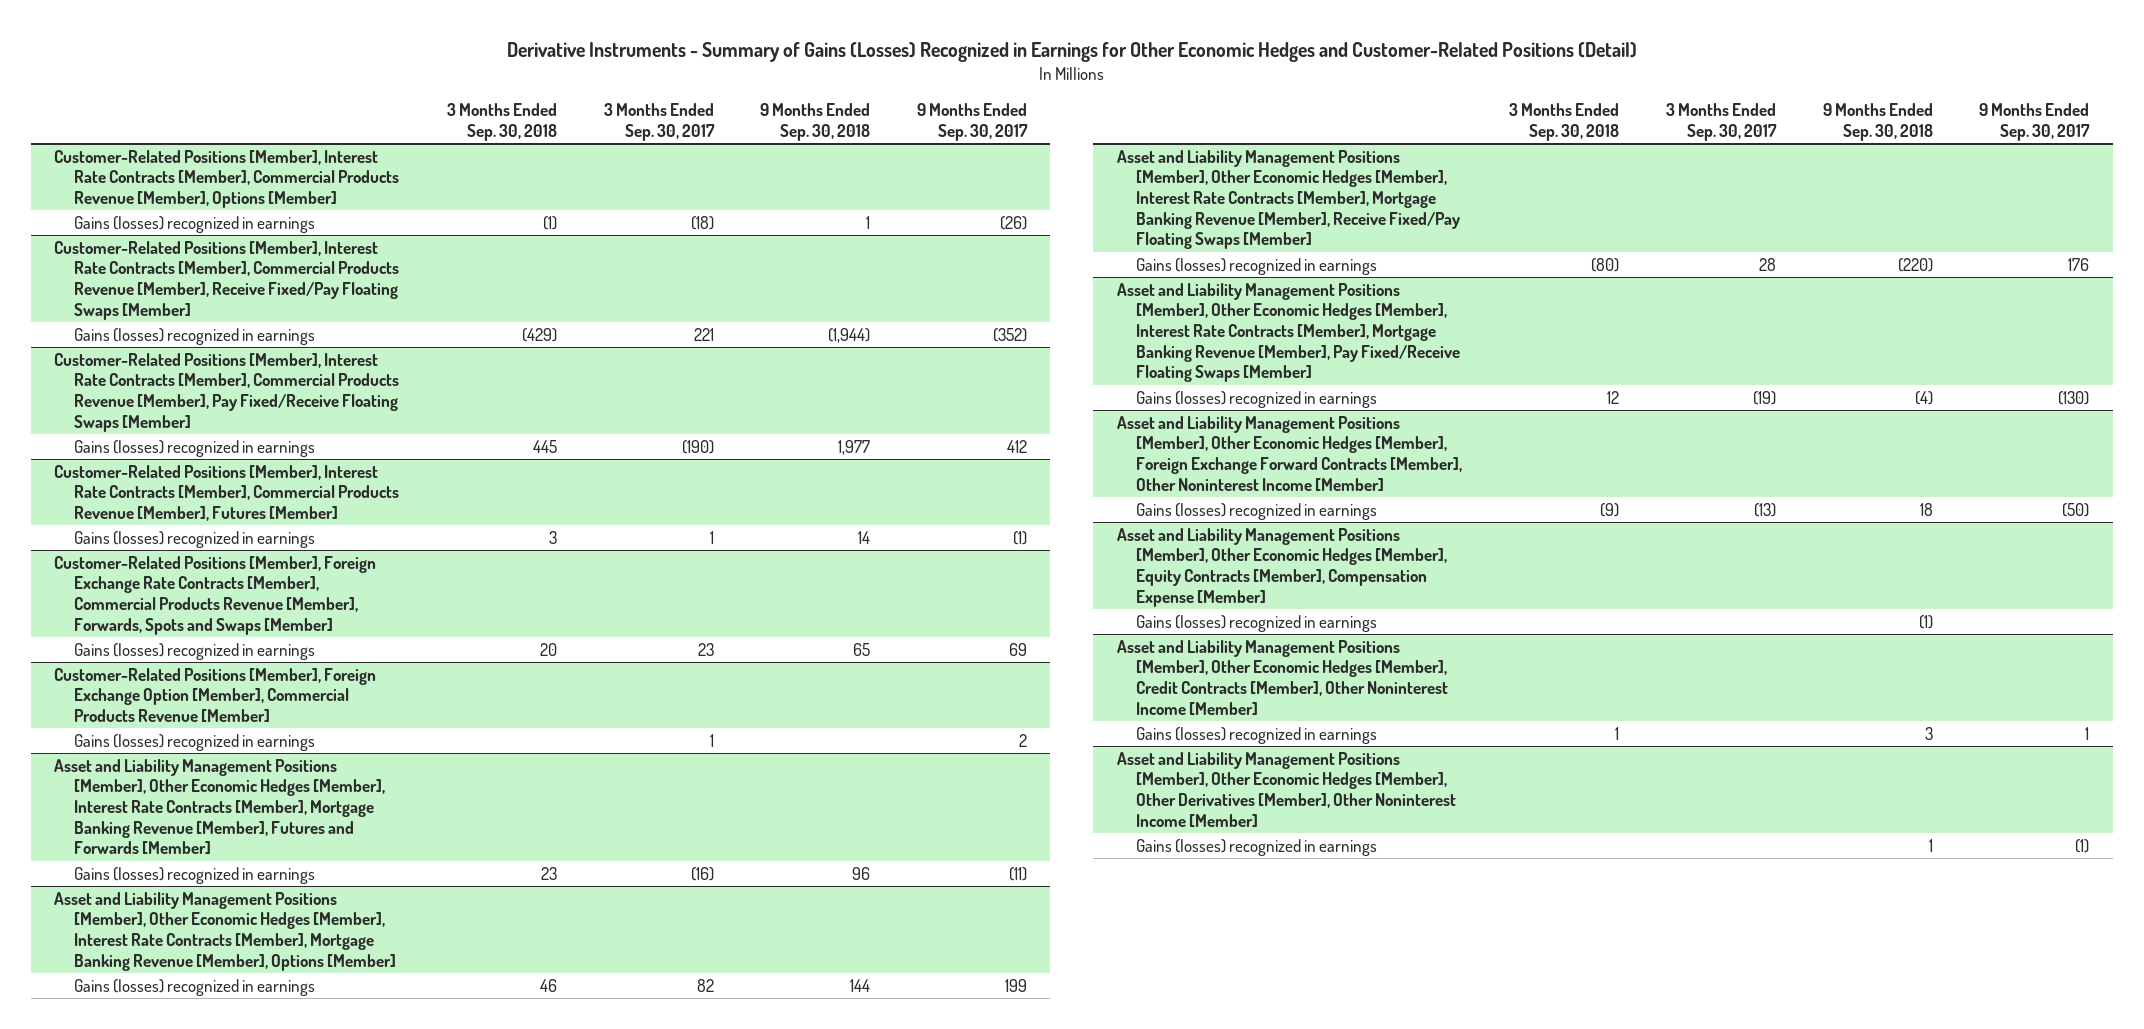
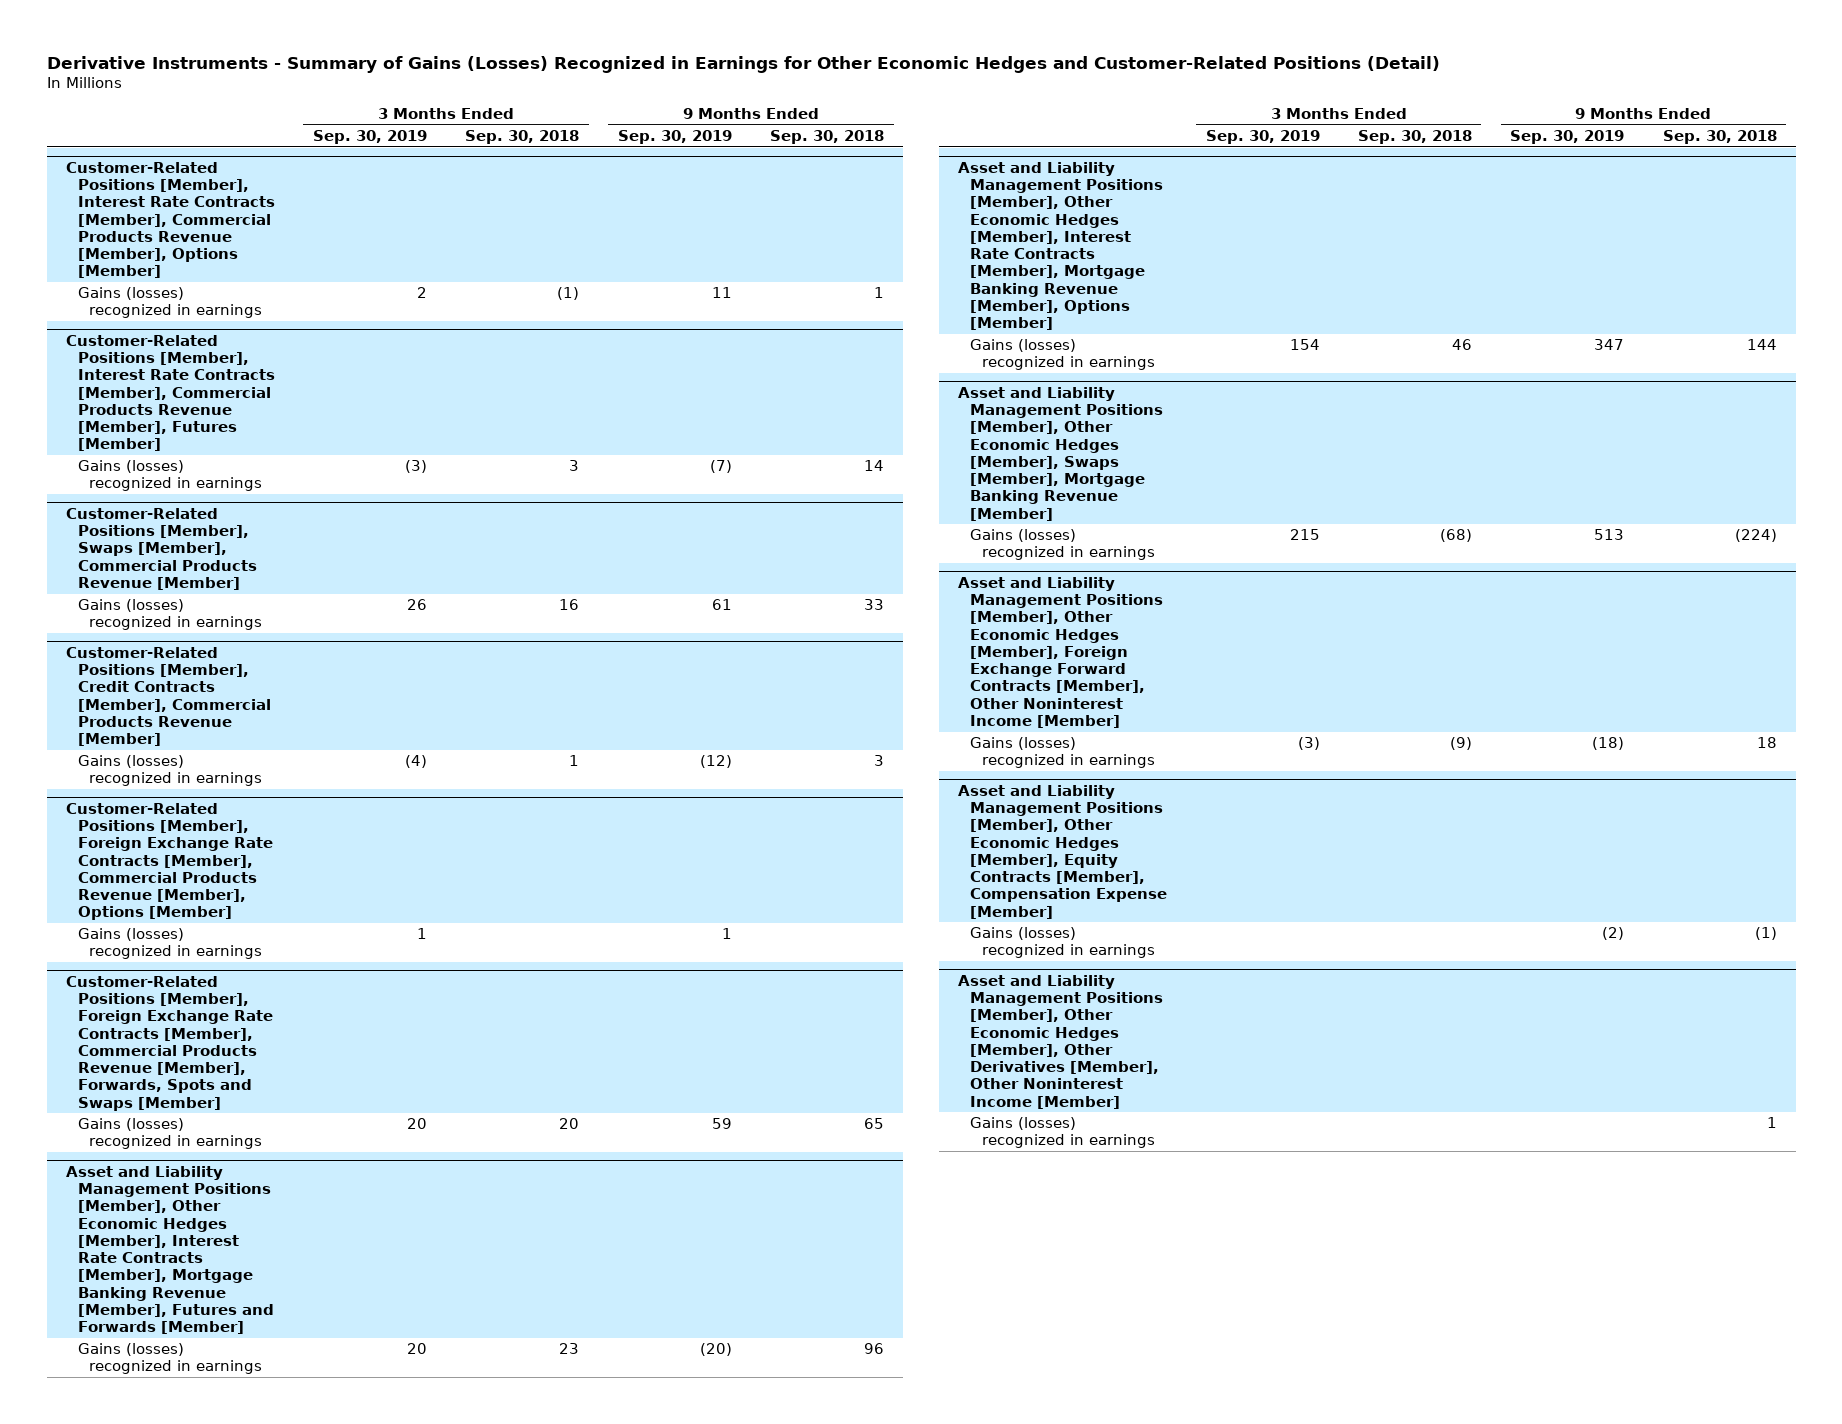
- | 3 Months Ended Sep. 30, 2018 | 3 Months Ended Sep. 30, 2017 | 9 Months Ended Sep. 30, 2018 | 9 Months Ended Sep. 30, 2017
+ | 3 Months Ended Sep. 30, 2019 | 3 Months Ended Sep. 30, 2018 | 9 Months Ended Sep. 30, 2019 | 9 Months Ended Sep. 30, 2018
- Customer-Related Positions [Member], Interest Rate Contracts [Member], Commercial Products Revenue [Member], Receive Fixed/Pay Floating Swaps [Member]
- Gains (losses) recognized in earnings | (429) | 221 | (1,944) | (352)
- Customer-Related Positions [Member], Interest Rate Contracts [Member], Commercial Products Revenue [Member], Pay Fixed/Receive Floating Swaps [Member]
- Gains (losses) recognized in earnings | 445 | (190) | 1,977 | 412
+ Customer-Related Positions [Member], Swaps [Member], Commercial Products Revenue [Member]
+ Gains (losses) recognized in earnings | 26 | 16 | 61 | 33
+ Customer-Related Positions [Member], Credit Contracts [Member], Commercial Products Revenue [Member]
+ Gains (losses) recognized in earnings | (4) | 1 | (12) | 3
+ Customer-Related Positions [Member], Foreign Exchange Rate Contracts [Member], Commercial Products Revenue [Member], Options [Member]
+ Gains (losses) recognized in earnings | 1 | | 1 |
- Customer-Related Positions [Member], Foreign Exchange Option [Member], Commercial Products Revenue [Member]
- Gains (losses) recognized in earnings | | 1 | | 2
- Asset and Liability Management Positions [Member], Other Economic Hedges [Member], Interest Rate Contracts [Member], Mortgage Banking Revenue [Member], Receive Fixed/Pay Floating Swaps [Member]
- Gains (losses) recognized in earnings | (80) | 28 | (220) | 176
- Asset and Liability Management Positions [Member], Other Economic Hedges [Member], Interest Rate Contracts [Member], Mortgage Banking Revenue [Member], Pay Fixed/Receive Floating Swaps [Member]
- Gains (losses) recognized in earnings | 12 | (19) | (4) | (130)
+ Asset and Liability Management Positions [Member], Other Economic Hedges [Member], Swaps [Member], Mortgage Banking Revenue [Member]
+ Gains (losses) recognized in earnings | 215 | (68) | 513 | (224)
- Asset and Liability Management Positions [Member], Other Economic Hedges [Member], Credit Contracts [Member], Other Noninterest Income [Member]
- Gains (losses) recognized in earnings | 1 | | 3 | 1

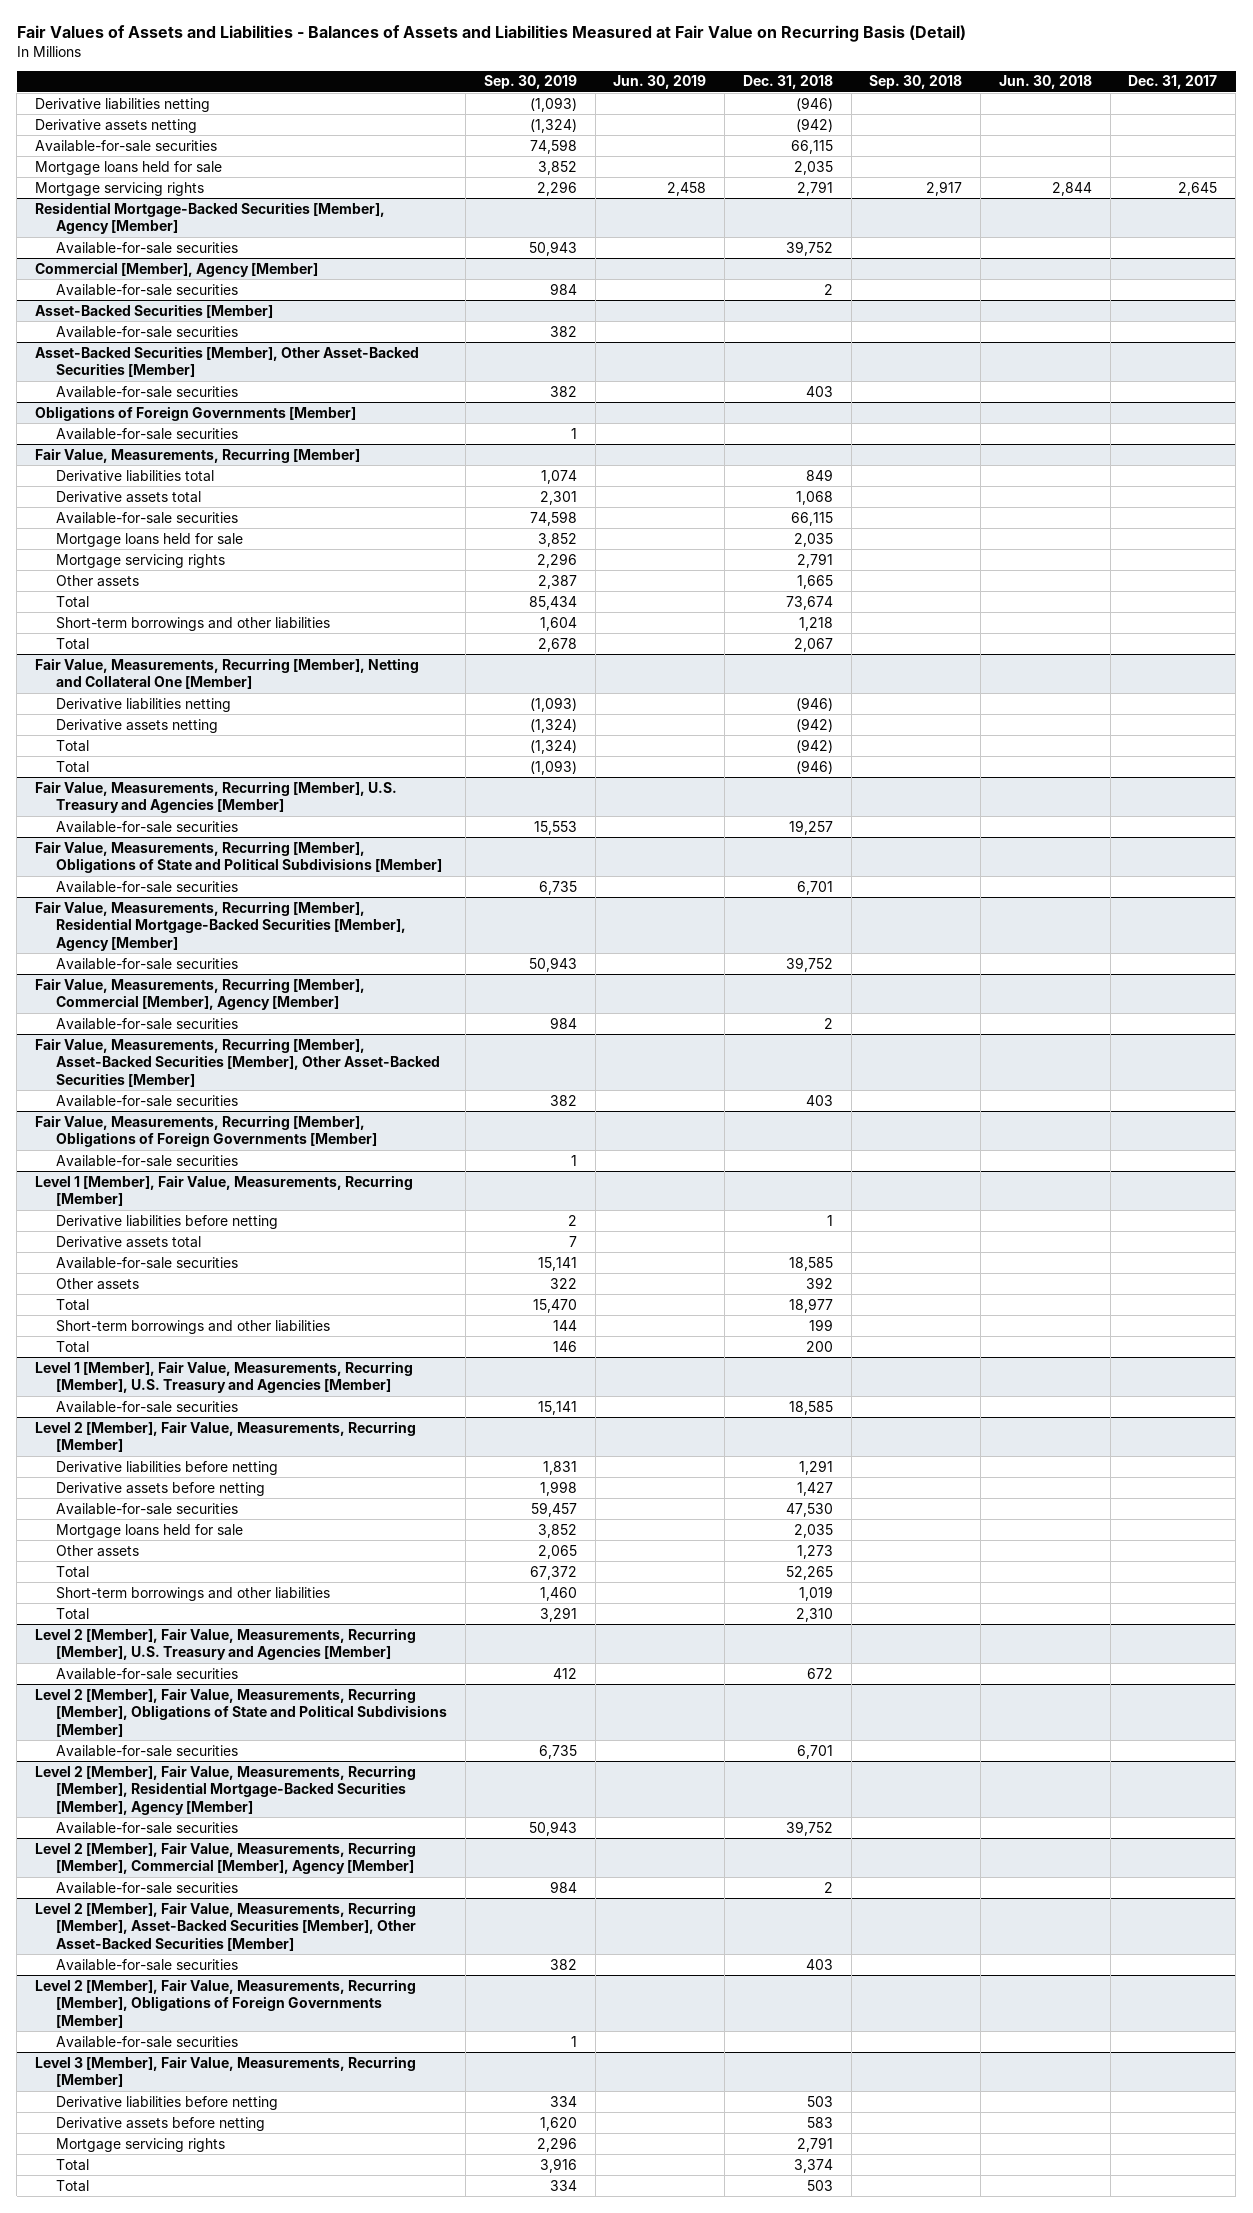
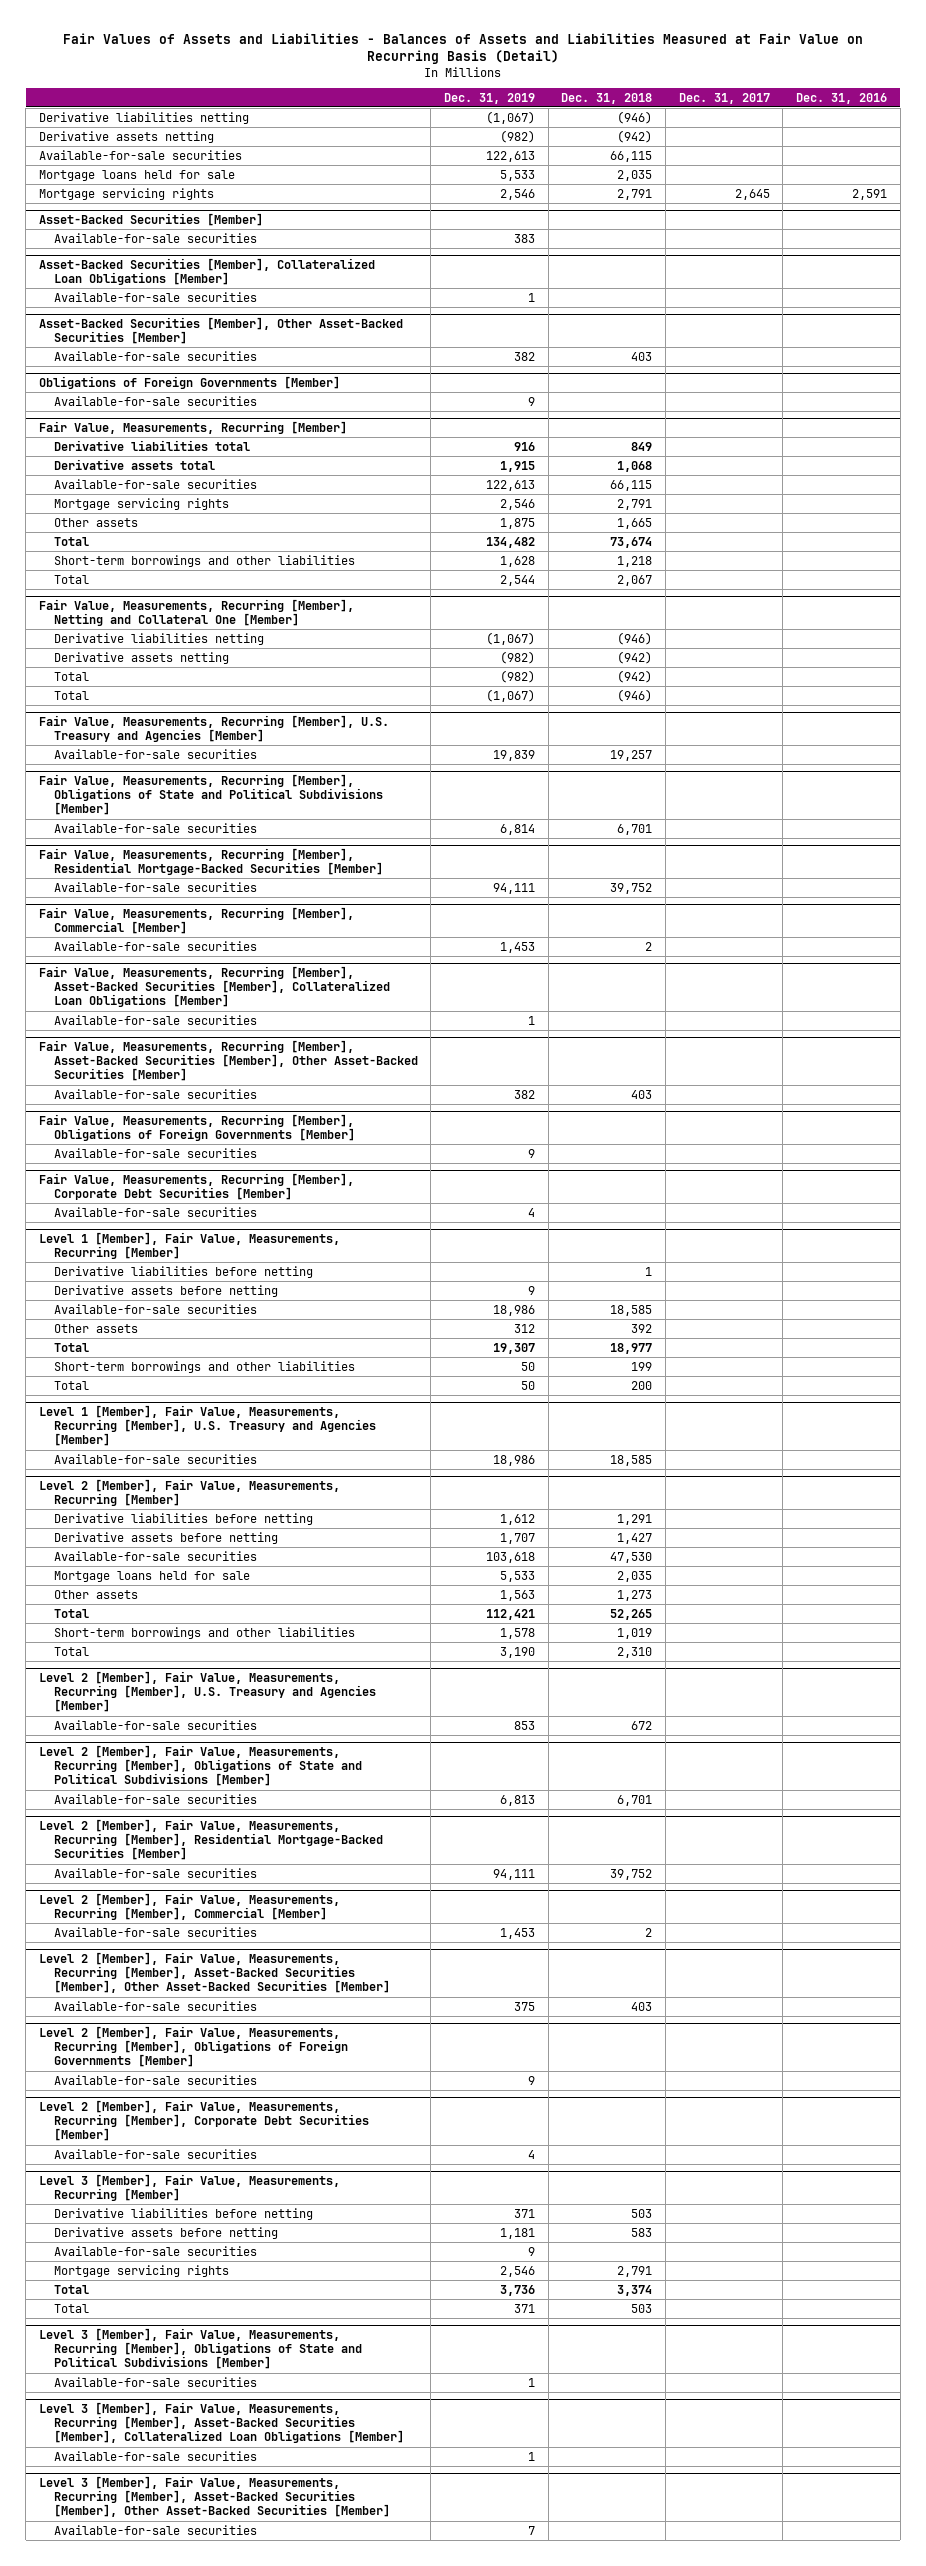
- | Sep. 30, 2019 | Jun. 30, 2019 | Dec. 31, 2018 | Sep. 30, 2018 | Jun. 30, 2018 | Dec. 31, 2017
+ | Dec. 31, 2019 | Dec. 31, 2018 | Dec. 31, 2017 | Dec. 31, 2016
- Residential Mortgage-Backed Securities [Member], Agency [Member]
- Available-for-sale securities | 50,943 | | 39,752 | | |
- Commercial [Member], Agency [Member]
- Available-for-sale securities | 984 | | 2 | | |
+ Asset-Backed Securities [Member], Collateralized Loan Obligations [Member]
+ Available-for-sale securities | 1 | | |
@ Fair Value, Measurements, Recurring [Member]
- Mortgage loans held for sale | 3,852 | | 2,035 | | |
- Fair Value, Measurements, Recurring [Member], Residential Mortgage-Backed Securities [Member], Agency [Member]
+ Fair Value, Measurements, Recurring [Member], Residential Mortgage-Backed Securities [Member]
- Fair Value, Measurements, Recurring [Member], Commercial [Member], Agency [Member]
+ Fair Value, Measurements, Recurring [Member], Commercial [Member]
+ Fair Value, Measurements, Recurring [Member], Asset-Backed Securities [Member], Collateralized Loan Obligations [Member]
+ Available-for-sale securities | 1 | | |
+ Fair Value, Measurements, Recurring [Member], Corporate Debt Securities [Member]
+ Available-for-sale securities | 4 | | |
@ Level 1 [Member], Fair Value, Measurements, Recurring [Member]
- Derivative assets total | 7 | | | | |
+ Derivative assets before netting | 9 | | |
- Level 2 [Member], Fair Value, Measurements, Recurring [Member], Residential Mortgage-Backed Securities [Member], Agency [Member]
+ Level 2 [Member], Fair Value, Measurements, Recurring [Member], Residential Mortgage-Backed Securities [Member]
- Level 2 [Member], Fair Value, Measurements, Recurring [Member], Commercial [Member], Agency [Member]
+ Level 2 [Member], Fair Value, Measurements, Recurring [Member], Commercial [Member]
+ Level 2 [Member], Fair Value, Measurements, Recurring [Member], Corporate Debt Securities [Member]
+ Available-for-sale securities | 4 | | |
@ Level 3 [Member], Fair Value, Measurements, Recurring [Member]
+ Available-for-sale securities | 9 | | |
+ Level 3 [Member], Fair Value, Measurements, Recurring [Member], Obligations of State and Political Subdivisions [Member]
+ Available-for-sale securities | 1 | | |
+ Level 3 [Member], Fair Value, Measurements, Recurring [Member], Asset-Backed Securities [Member], Collateralized Loan Obligations [Member]
+ Available-for-sale securities | 1 | | |
+ Level 3 [Member], Fair Value, Measurements, Recurring [Member], Asset-Backed Securities [Member], Other Asset-Backed Securities [Member]
+ Available-for-sale securities | 7 | | |

